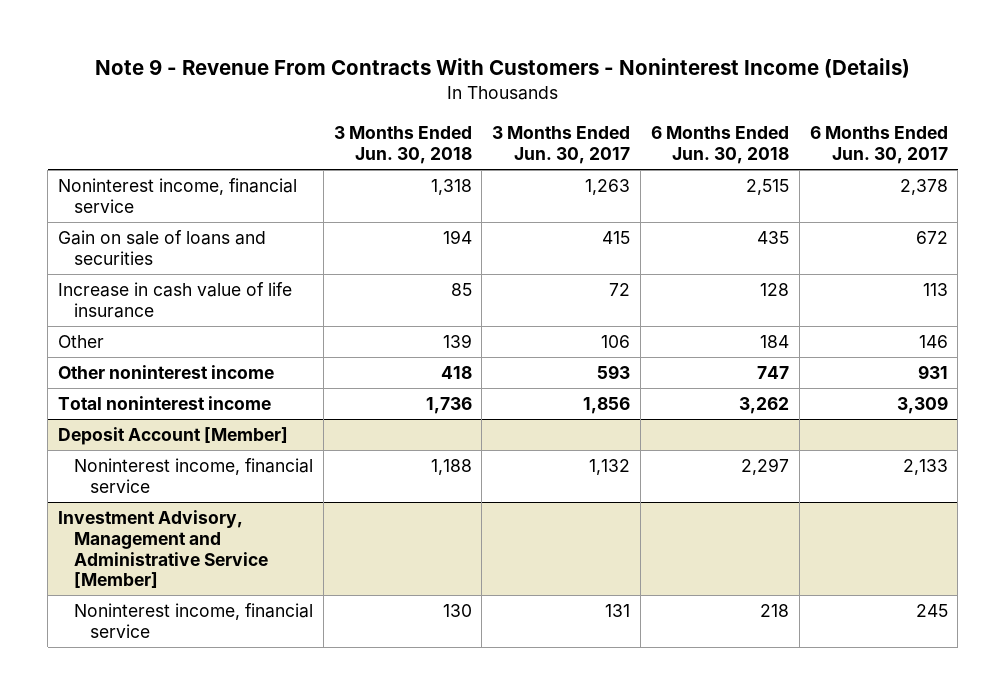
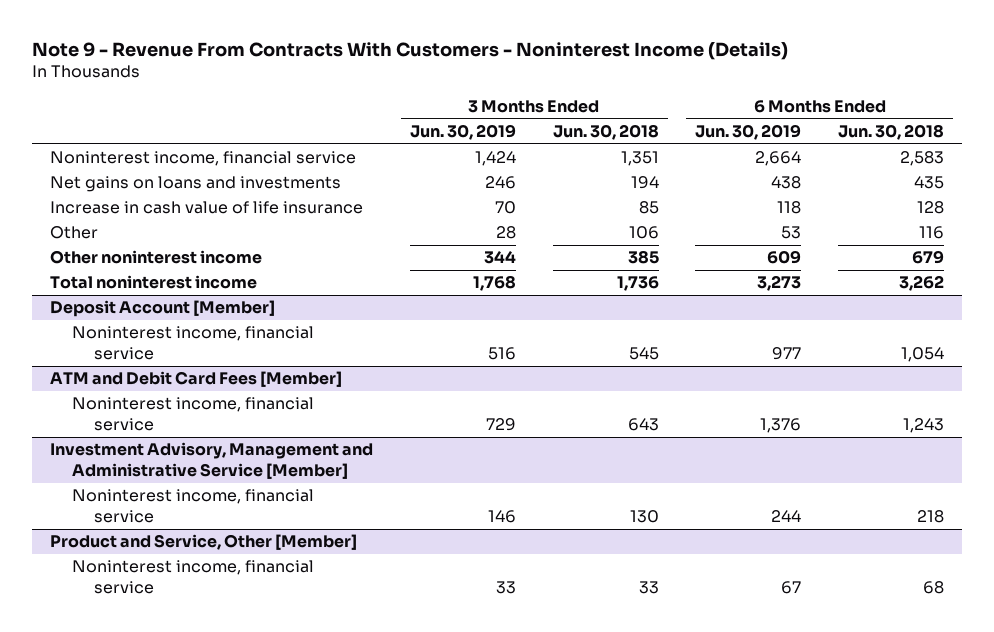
- | 3 Months Ended Jun. 30, 2018 | 3 Months Ended Jun. 30, 2017 | 6 Months Ended Jun. 30, 2018 | 6 Months Ended Jun. 30, 2017
+ | 3 Months Ended Jun. 30, 2019 | 3 Months Ended Jun. 30, 2018 | 6 Months Ended Jun. 30, 2019 | 6 Months Ended Jun. 30, 2018
- Noninterest income, financial service | 1,318 | 1,263 | 2,515 | 2,378
- Gain on sale of loans and securities | 194 | 415 | 435 | 672
+ Noninterest income, financial service | 1,424 | 1,351 | 2,664 | 2,583
+ Net gains on loans and investments | 246 | 194 | 438 | 435
- Other | 139 | 106 | 184 | 146
- Other noninterest income | 418 | 593 | 747 | 931
+ Other | 28 | 106 | 53 | 116
+ Other noninterest income | 344 | 385 | 609 | 679
@ Deposit Account [Member]
- Noninterest income, financial service | 1,188 | 1,132 | 2,297 | 2,133
+ Noninterest income, financial service | 516 | 545 | 977 | 1,054
+ ATM and Debit Card Fees [Member]
+ Noninterest income, financial service | 729 | 643 | 1,376 | 1,243
+ Product and Service, Other [Member]
+ Noninterest income, financial service | 33 | 33 | 67 | 68

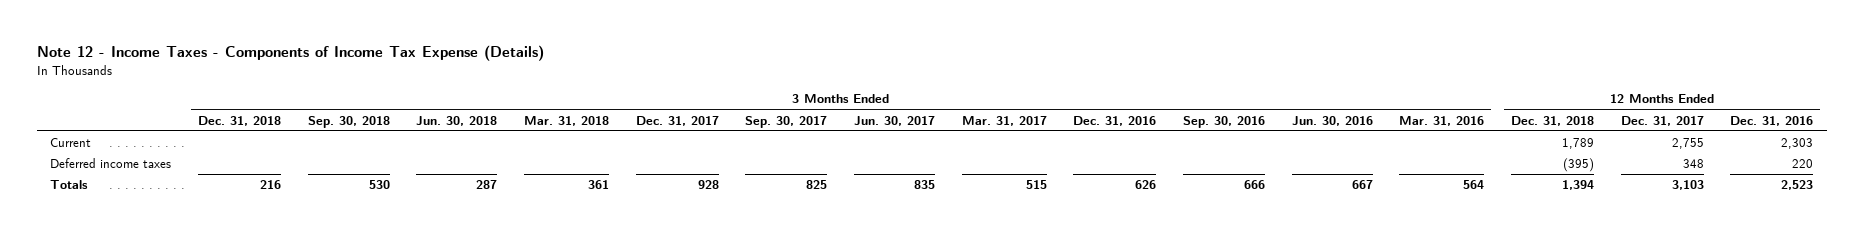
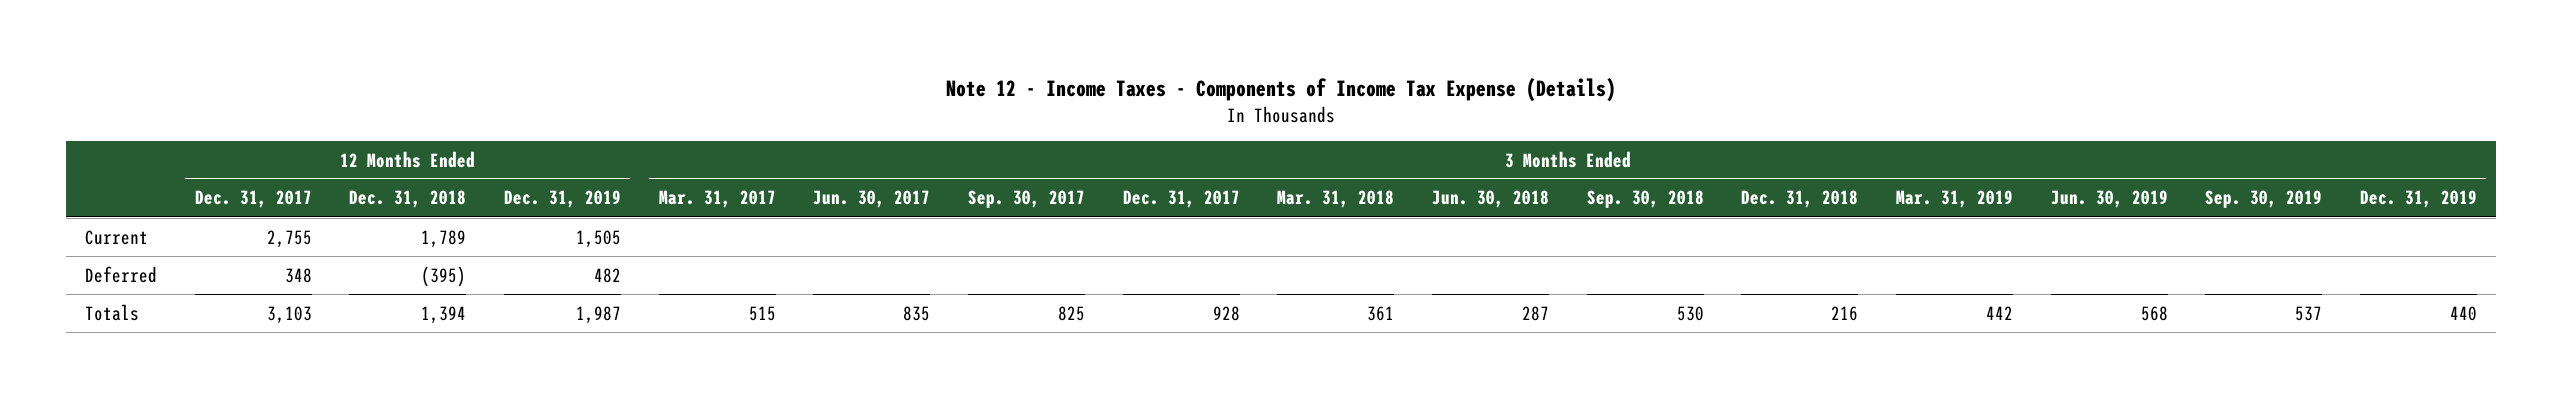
- | 3 Months Ended Dec. 31, 2018 | 3 Months Ended Sep. 30, 2018 | 3 Months Ended Jun. 30, 2018 | 3 Months Ended Mar. 31, 2018 | 3 Months Ended Dec. 31, 2017 | 3 Months Ended Sep. 30, 2017 | 3 Months Ended Jun. 30, 2017 | 3 Months Ended Mar. 31, 2017 | 3 Months Ended Dec. 31, 2016 | 3 Months Ended Sep. 30, 2016 | 3 Months Ended Jun. 30, 2016 | 3 Months Ended Mar. 31, 2016 | 12 Months Ended Dec. 31, 2018 | 12 Months Ended Dec. 31, 2017 | 12 Months Ended Dec. 31, 2016
+ | 12 Months Ended Dec. 31, 2017 | 12 Months Ended Dec. 31, 2018 | 12 Months Ended Dec. 31, 2019 | 3 Months Ended Mar. 31, 2017 | 3 Months Ended Jun. 30, 2017 | 3 Months Ended Sep. 30, 2017 | 3 Months Ended Dec. 31, 2017 | 3 Months Ended Mar. 31, 2018 | 3 Months Ended Jun. 30, 2018 | 3 Months Ended Sep. 30, 2018 | 3 Months Ended Dec. 31, 2018 | 3 Months Ended Mar. 31, 2019 | 3 Months Ended Jun. 30, 2019 | 3 Months Ended Sep. 30, 2019 | 3 Months Ended Dec. 31, 2019
- Deferred income taxes | | | | | | | | | | | | | (395) | 348 | 220
+ Deferred | 348 | (395) | 482 | | | | | | | | | | | |

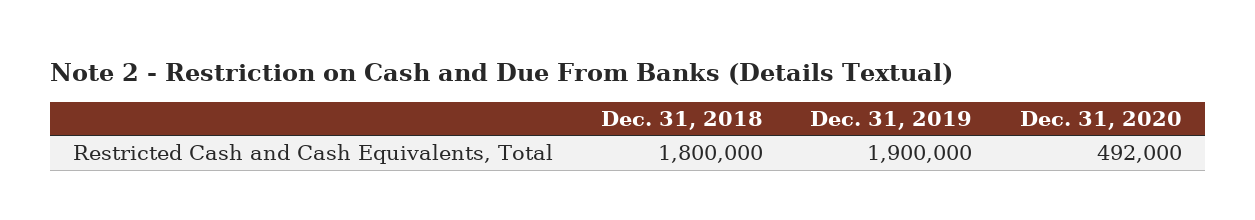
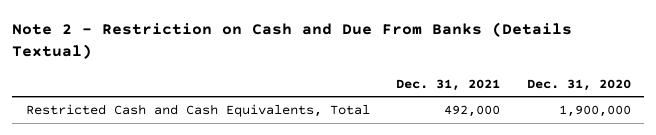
- | Dec. 31, 2018 | Dec. 31, 2019 | Dec. 31, 2020
+ | Dec. 31, 2021 | Dec. 31, 2020
- Restricted Cash and Cash Equivalents, Total | 1,800,000 | 1,900,000 | 492,000
+ Restricted Cash and Cash Equivalents, Total | 492,000 | 1,900,000

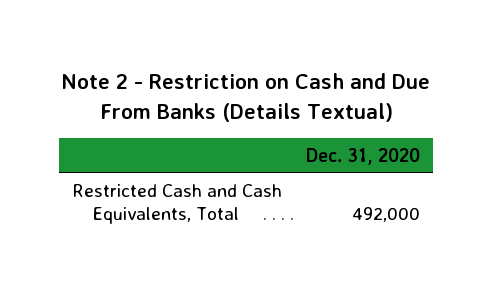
- | Dec. 31, 2021 | Dec. 31, 2020
+ | Dec. 31, 2020
- Restricted Cash and Cash Equivalents, Total | 492,000 | 1,900,000
+ Restricted Cash and Cash Equivalents, Total | 492,000

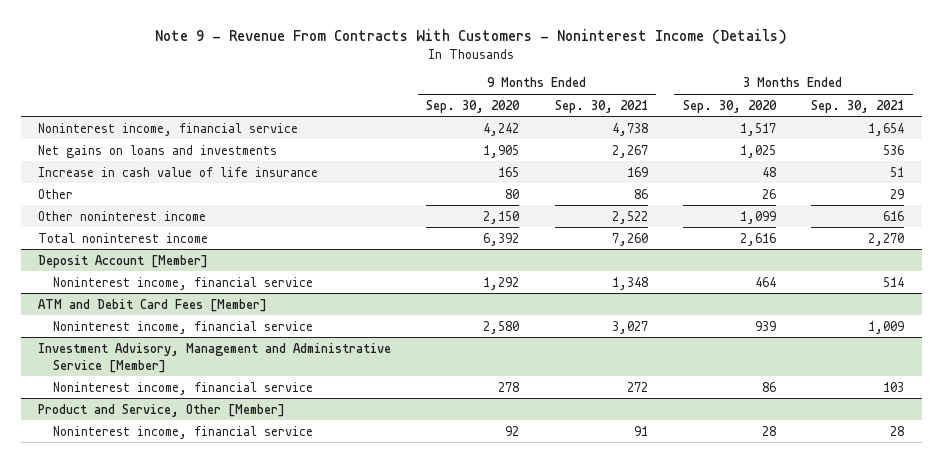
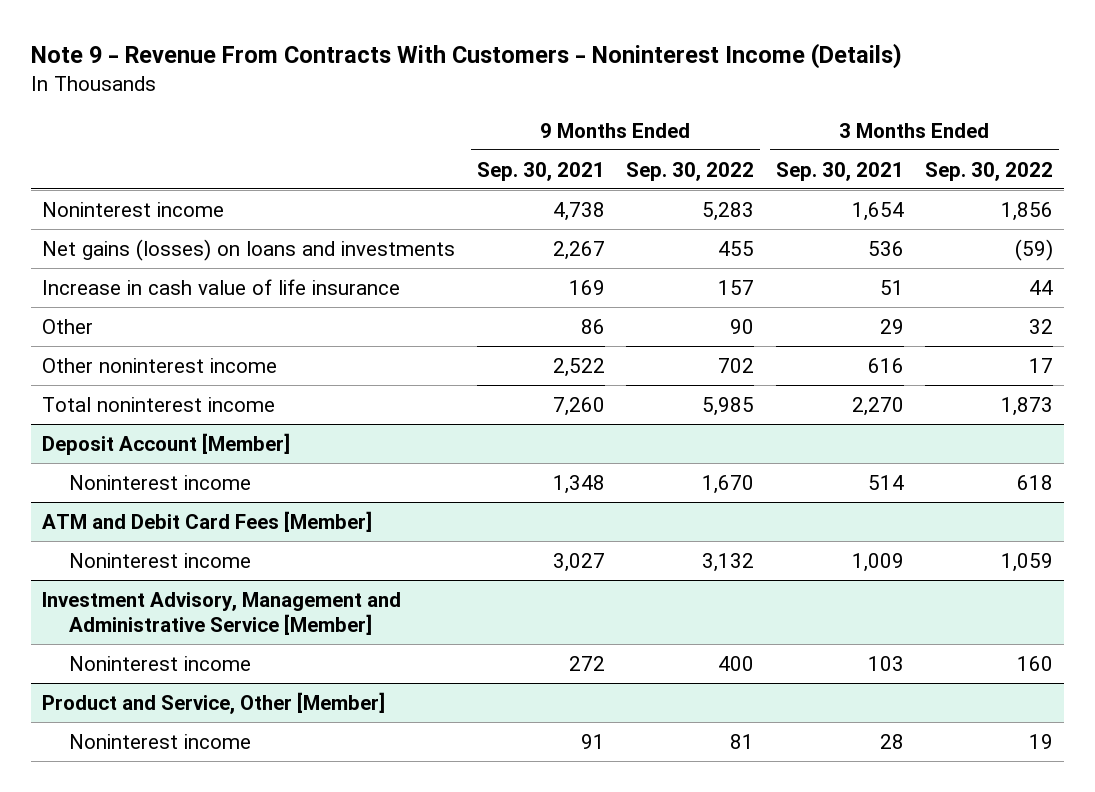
- | 9 Months Ended Sep. 30, 2020 | 9 Months Ended Sep. 30, 2021 | 3 Months Ended Sep. 30, 2020 | 3 Months Ended Sep. 30, 2021
+ | 9 Months Ended Sep. 30, 2021 | 9 Months Ended Sep. 30, 2022 | 3 Months Ended Sep. 30, 2021 | 3 Months Ended Sep. 30, 2022
- Noninterest income, financial service | 4,242 | 4,738 | 1,517 | 1,654
- Net gains on loans and investments | 1,905 | 2,267 | 1,025 | 536
+ Noninterest income | 4,738 | 5,283 | 1,654 | 1,856
+ Net gains (losses) on loans and investments | 2,267 | 455 | 536 | (59)
@ Deposit Account [Member]
- Noninterest income, financial service | 1,292 | 1,348 | 464 | 514
+ Noninterest income | 1,348 | 1,670 | 514 | 618
@ ATM and Debit Card Fees [Member]
- Noninterest income, financial service | 2,580 | 3,027 | 939 | 1,009
+ Noninterest income | 3,027 | 3,132 | 1,009 | 1,059
@ Investment Advisory, Management and Administrative Service [Member]
- Noninterest income, financial service | 278 | 272 | 86 | 103
+ Noninterest income | 272 | 400 | 103 | 160
@ Product and Service, Other [Member]
- Noninterest income, financial service | 92 | 91 | 28 | 28
+ Noninterest income | 91 | 81 | 28 | 19

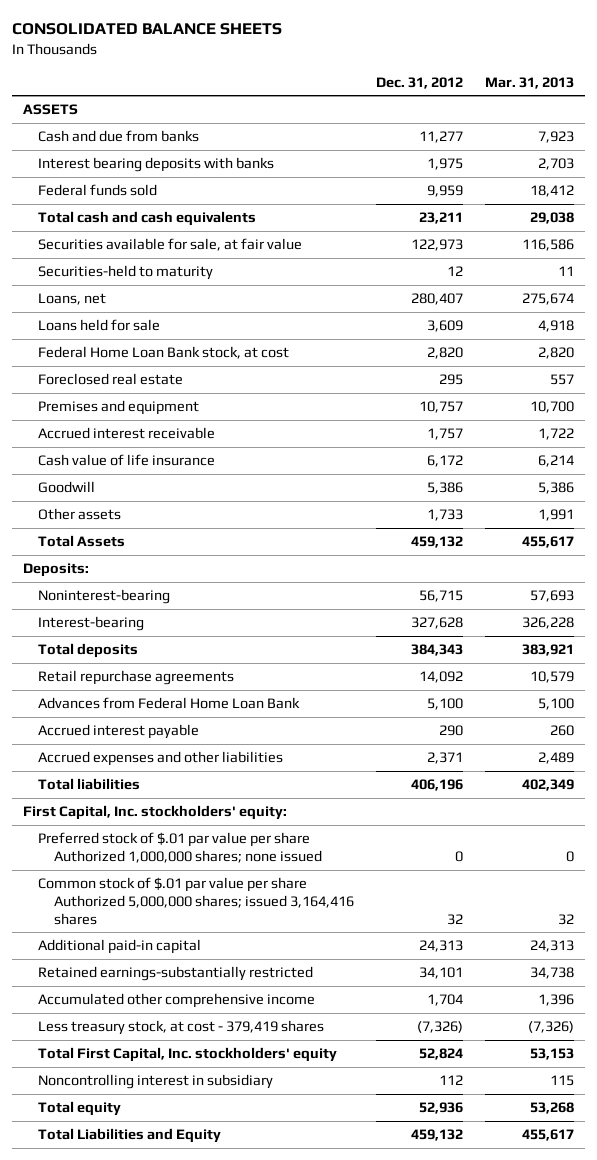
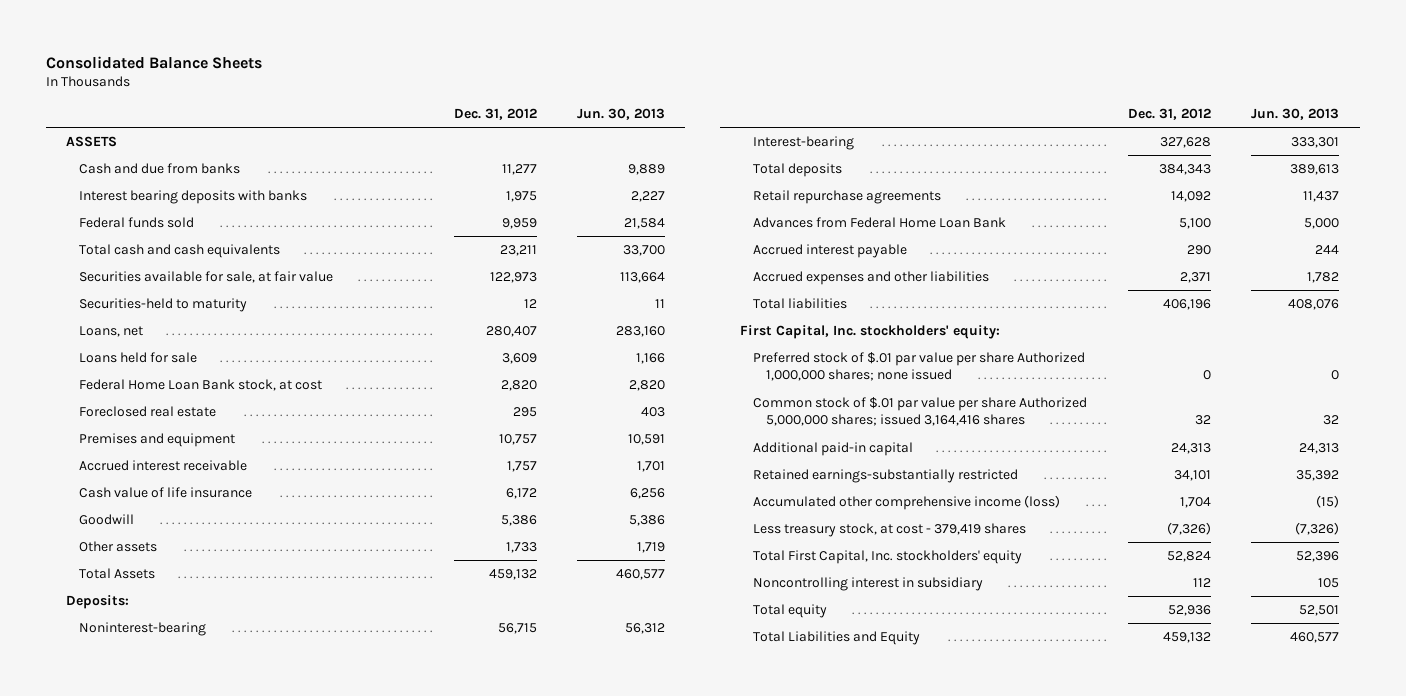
- CONSOLIDATED BALANCE SHEETS
+ Consolidated Balance Sheets
- | Dec. 31, 2012 | Mar. 31, 2013
+ | Dec. 31, 2012 | Jun. 30, 2013
- Accumulated other comprehensive income | 1,704 | 1,396
+ Accumulated other comprehensive income (loss) | 1,704 | (15)

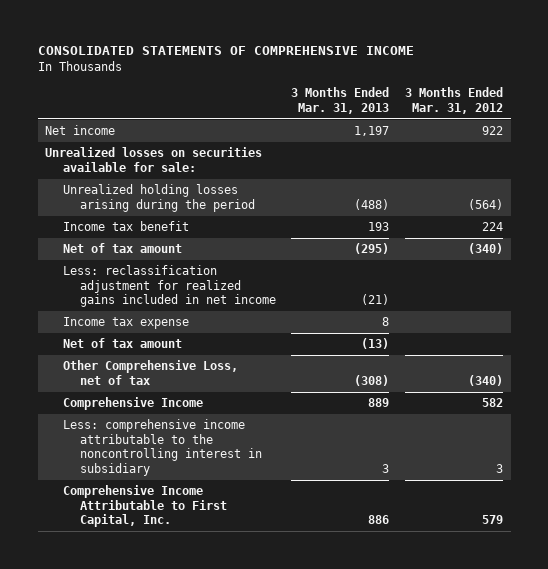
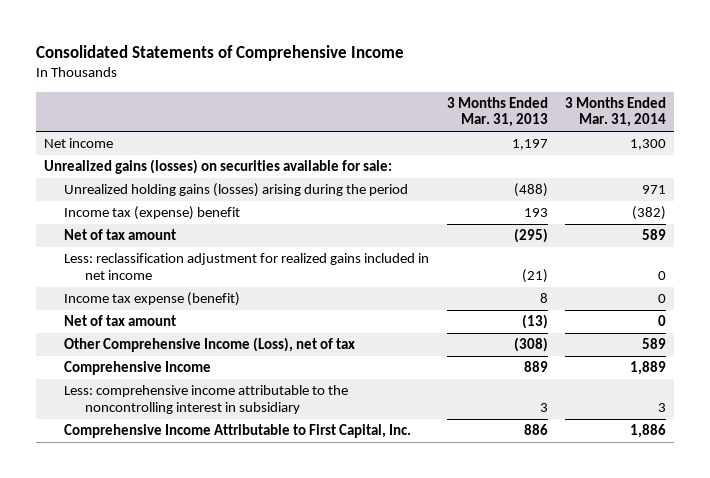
- CONSOLIDATED STATEMENTS OF COMPREHENSIVE INCOME
+ Consolidated Statements of Comprehensive Income
- | 3 Months Ended Mar. 31, 2013 | 3 Months Ended Mar. 31, 2012
+ | 3 Months Ended Mar. 31, 2013 | 3 Months Ended Mar. 31, 2014
- Unrealized losses on securities available for sale:
- Unrealized holding losses arising during the period | (488) | (564)
- Income tax benefit | 193 | 224
+ Unrealized gains (losses) on securities available for sale:
+ Unrealized holding gains (losses) arising during the period | (488) | 971
+ Income tax (expense) benefit | 193 | (382)
- Income tax expense | 8 |
+ Income tax expense (benefit) | 8 | 0
- Other Comprehensive Loss, net of tax | (308) | (340)
+ Other Comprehensive Income (Loss), net of tax | (308) | 589

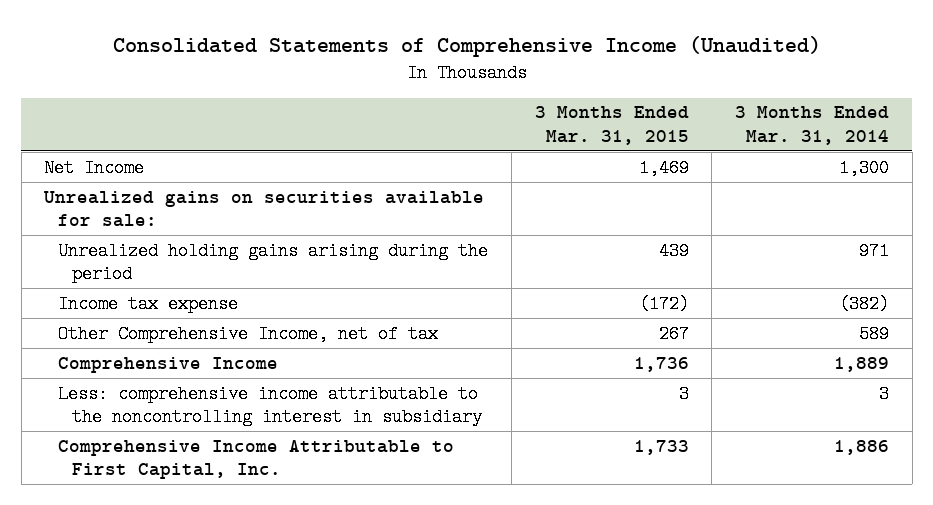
- Consolidated Statements of Comprehensive Income
+ Consolidated Statements of Comprehensive Income (Unaudited)
- | 3 Months Ended Mar. 31, 2013 | 3 Months Ended Mar. 31, 2014
+ | 3 Months Ended Mar. 31, 2015 | 3 Months Ended Mar. 31, 2014
- Net income | 1,197 | 1,300
- Unrealized gains (losses) on securities available for sale:
- Unrealized holding gains (losses) arising during the period | (488) | 971
- Income tax (expense) benefit | 193 | (382)
- Net of tax amount | (295) | 589
- Less: reclassification adjustment for realized gains included in net income | (21) | 0
- Income tax expense (benefit) | 8 | 0
- Net of tax amount | (13) | 0
- Other Comprehensive Income (Loss), net of tax | (308) | 589
+ Net Income | 1,469 | 1,300
+ Unrealized gains on securities available for sale:
+ Unrealized holding gains arising during the period | 439 | 971
+ Income tax expense | (172) | (382)
+ Other Comprehensive Income, net of tax | 267 | 589

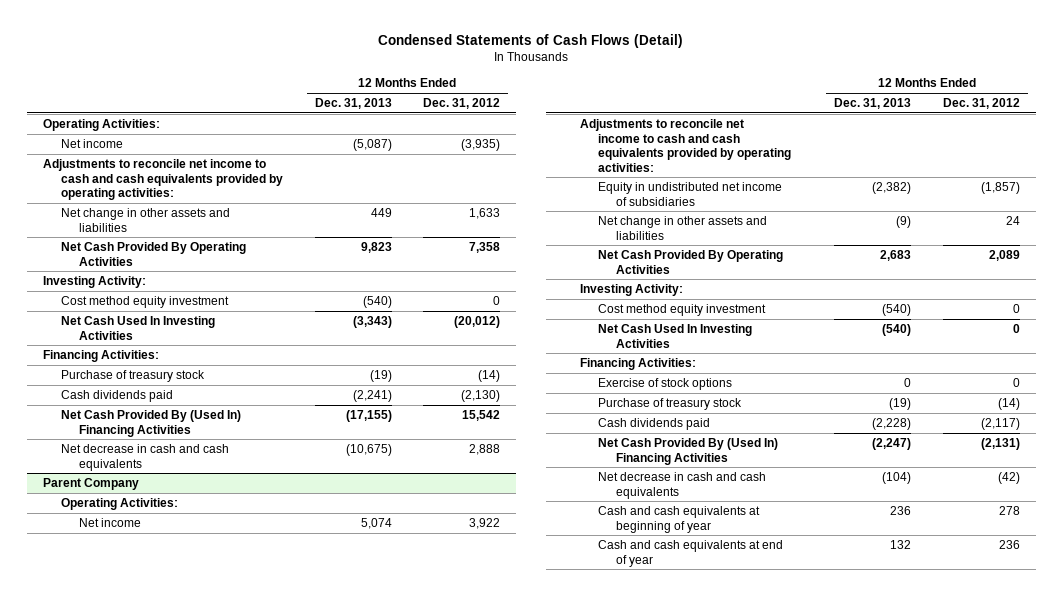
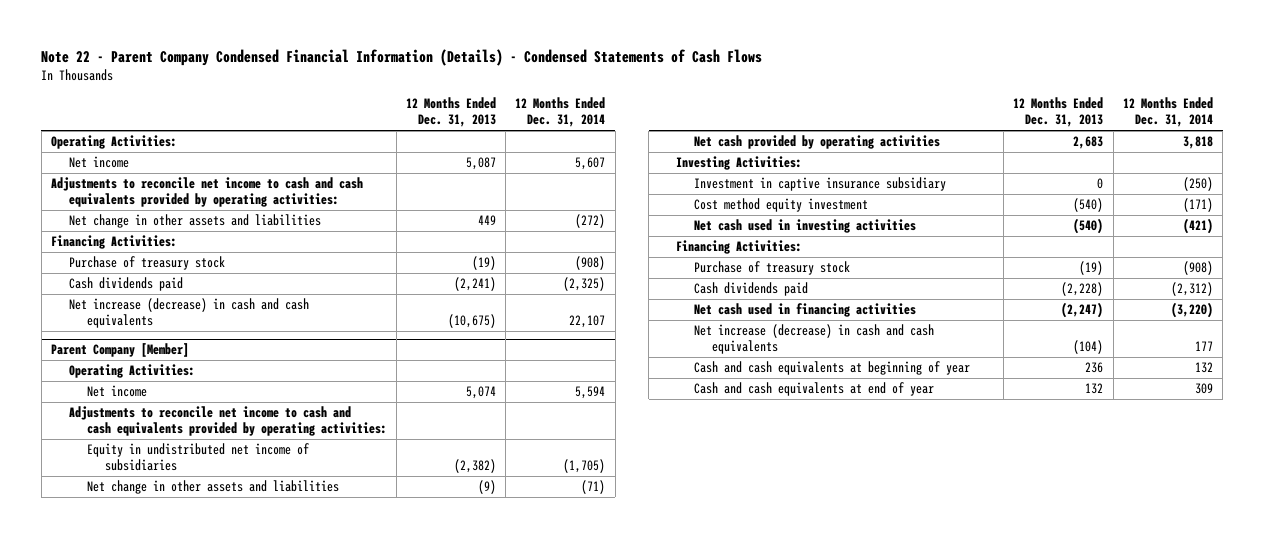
- Condensed Statements of Cash Flows (Detail)
+ Note 22 - Parent Company Condensed Financial Information (Details) - Condensed Statements of Cash Flows
- | 12 Months Ended Dec. 31, 2013 | 12 Months Ended Dec. 31, 2012
+ | 12 Months Ended Dec. 31, 2013 | 12 Months Ended Dec. 31, 2014
- Net income | (5,087) | (3,935)
+ Net income | 5,087 | 5,607
- Net Cash Provided By Operating Activities | 9,823 | 7,358
- Investing Activity:
- Cost method equity investment | (540) | 0
- Net Cash Used In Investing Activities | (3,343) | (20,012)
- Net Cash Provided By (Used In) Financing Activities | (17,155) | 15,542
- Net decrease in cash and cash equivalents | (10,675) | 2,888
- Parent Company
+ Net increase (decrease) in cash and cash equivalents | (10,675) | 22,107
+ Parent Company [Member]
- Net Cash Provided By Operating Activities | 2,683 | 2,089
- Investing Activity:
+ Net cash provided by operating activities | 2,683 | 3,818
+ Investing Activities:
+ Investment in captive insurance subsidiary | 0 | (250)
- Net Cash Used In Investing Activities | (540) | 0
+ Net cash used in investing activities | (540) | (421)
- Exercise of stock options | 0 | 0
- Net Cash Provided By (Used In) Financing Activities | (2,247) | (2,131)
- Net decrease in cash and cash equivalents | (104) | (42)
+ Net cash used in financing activities | (2,247) | (3,220)
+ Net increase (decrease) in cash and cash equivalents | (104) | 177

